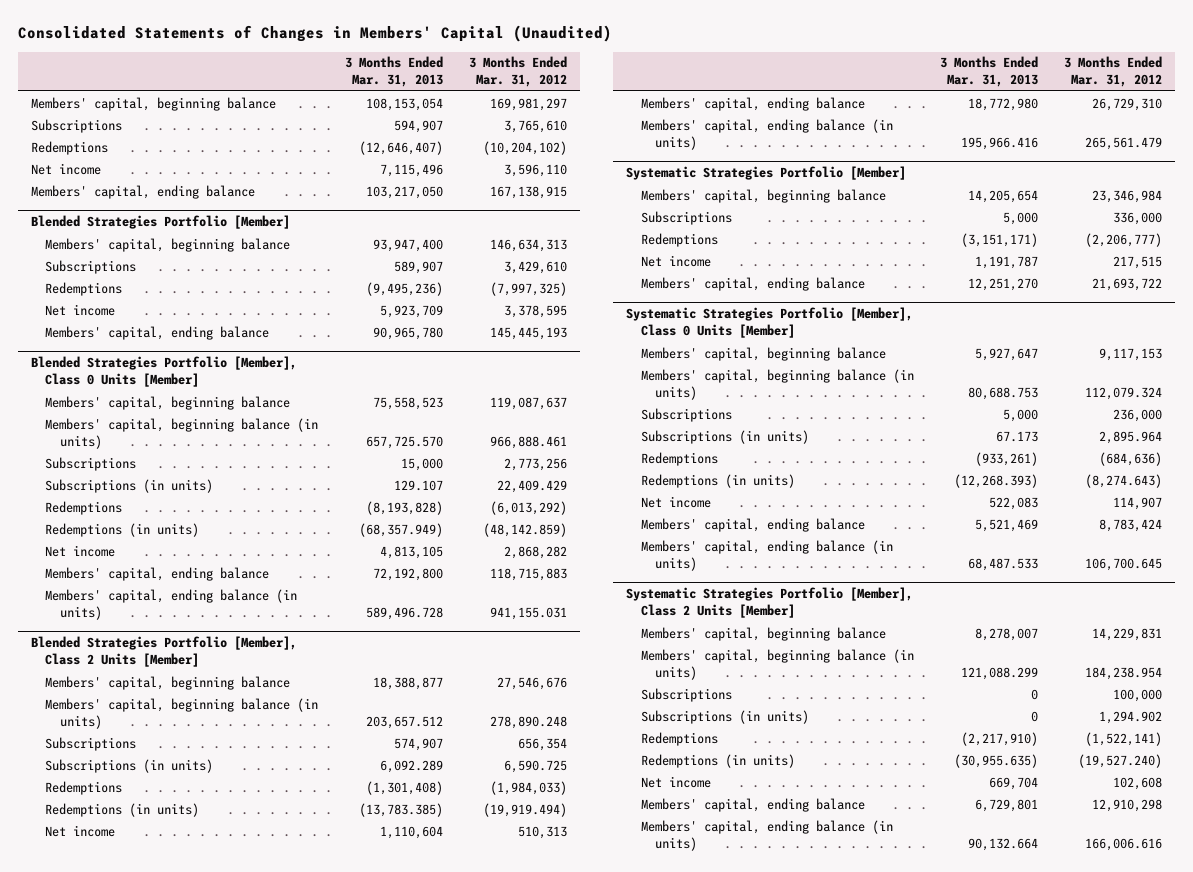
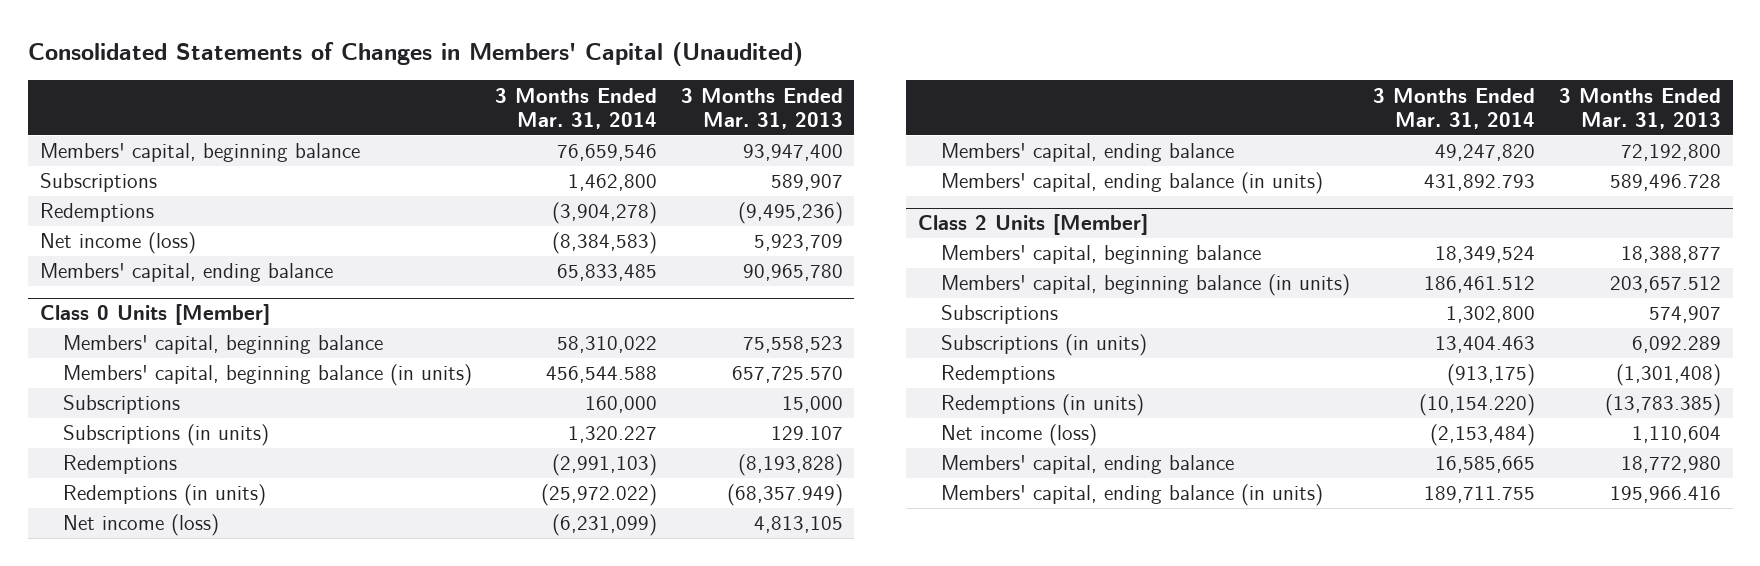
- | 3 Months Ended Mar. 31, 2013 | 3 Months Ended Mar. 31, 2012
+ | 3 Months Ended Mar. 31, 2014 | 3 Months Ended Mar. 31, 2013
- Members' capital, beginning balance | 108,153,054 | 169,981,297
- Subscriptions | 594,907 | 3,765,610
- Redemptions | (12,646,407) | (10,204,102)
- Net income | 7,115,496 | 3,596,110
- Members' capital, ending balance | 103,217,050 | 167,138,915
- Blended Strategies Portfolio [Member]
- Net income | 5,923,709 | 3,378,595
+ Net income (loss) | (8,384,583) | 5,923,709
- Blended Strategies Portfolio [Member], Class 0 Units [Member]
+ Class 0 Units [Member]
- Net income | 4,813,105 | 2,868,282
+ Net income (loss) | (6,231,099) | 4,813,105
- Blended Strategies Portfolio [Member], Class 2 Units [Member]
+ Class 2 Units [Member]
- Net income | 1,110,604 | 510,313
+ Net income (loss) | (2,153,484) | 1,110,604
- Systematic Strategies Portfolio [Member]
- Members' capital, beginning balance | 14,205,654 | 23,346,984
- Subscriptions | 5,000 | 336,000
- Redemptions | (3,151,171) | (2,206,777)
- Net income | 1,191,787 | 217,515
- Members' capital, ending balance | 12,251,270 | 21,693,722
- Systematic Strategies Portfolio [Member], Class 0 Units [Member]
- Members' capital, beginning balance | 5,927,647 | 9,117,153
- Members' capital, beginning balance (in units) | 80,688.753 | 112,079.324
- Subscriptions | 5,000 | 236,000
- Subscriptions (in units) | 67.173 | 2,895.964
- Redemptions | (933,261) | (684,636)
- Redemptions (in units) | (12,268.393) | (8,274.643)
- Net income | 522,083 | 114,907
- Members' capital, ending balance | 5,521,469 | 8,783,424
- Members' capital, ending balance (in units) | 68,487.533 | 106,700.645
- Systematic Strategies Portfolio [Member], Class 2 Units [Member]
- Members' capital, beginning balance | 8,278,007 | 14,229,831
- Members' capital, beginning balance (in units) | 121,088.299 | 184,238.954
- Subscriptions | 0 | 100,000
- Subscriptions (in units) | 0 | 1,294.902
- Redemptions | (2,217,910) | (1,522,141)
- Redemptions (in units) | (30,955.635) | (19,527.240)
- Net income | 669,704 | 102,608
- Members' capital, ending balance | 6,729,801 | 12,910,298
- Members' capital, ending balance (in units) | 90,132.664 | 166,006.616

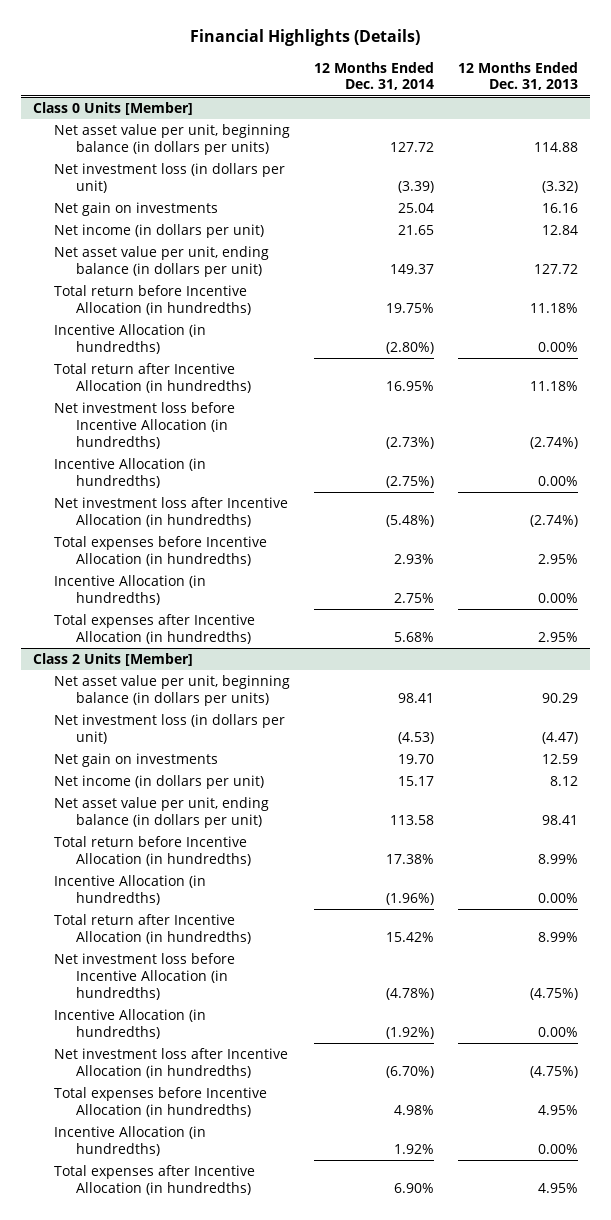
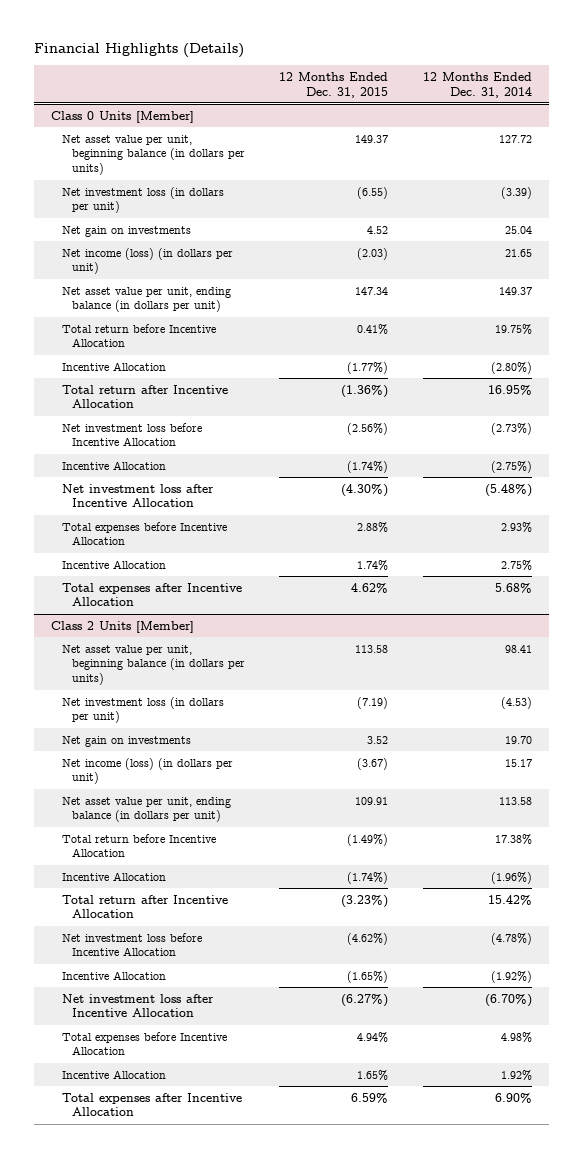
- | 12 Months Ended Dec. 31, 2014 | 12 Months Ended Dec. 31, 2013
+ | 12 Months Ended Dec. 31, 2015 | 12 Months Ended Dec. 31, 2014
@ Class 0 Units [Member]
- Net income (in dollars per unit) | 21.65 | 12.84
+ Net income (loss) (in dollars per unit) | (2.03) | 21.65
- Total return before Incentive Allocation (in hundredths) | 19.75% | 11.18%
- Incentive Allocation (in hundredths) | (2.80%) | 0.00%
- Total return after Incentive Allocation (in hundredths) | 16.95% | 11.18%
- Net investment loss before Incentive Allocation (in hundredths) | (2.73%) | (2.74%)
- Incentive Allocation (in hundredths) | (2.75%) | 0.00%
- Net investment loss after Incentive Allocation (in hundredths) | (5.48%) | (2.74%)
- Total expenses before Incentive Allocation (in hundredths) | 2.93% | 2.95%
- Incentive Allocation (in hundredths) | 2.75% | 0.00%
- Total expenses after Incentive Allocation (in hundredths) | 5.68% | 2.95%
+ Total return before Incentive Allocation | 0.41% | 19.75%
+ Incentive Allocation | (1.77%) | (2.80%)
+ Total return after Incentive Allocation | (1.36%) | 16.95%
+ Net investment loss before Incentive Allocation | (2.56%) | (2.73%)
+ Incentive Allocation | (1.74%) | (2.75%)
+ Net investment loss after Incentive Allocation | (4.30%) | (5.48%)
+ Total expenses before Incentive Allocation | 2.88% | 2.93%
+ Incentive Allocation | 1.74% | 2.75%
+ Total expenses after Incentive Allocation | 4.62% | 5.68%
@ Class 2 Units [Member]
- Net income (in dollars per unit) | 15.17 | 8.12
+ Net income (loss) (in dollars per unit) | (3.67) | 15.17
- Total return before Incentive Allocation (in hundredths) | 17.38% | 8.99%
- Incentive Allocation (in hundredths) | (1.96%) | 0.00%
- Total return after Incentive Allocation (in hundredths) | 15.42% | 8.99%
- Net investment loss before Incentive Allocation (in hundredths) | (4.78%) | (4.75%)
- Incentive Allocation (in hundredths) | (1.92%) | 0.00%
- Net investment loss after Incentive Allocation (in hundredths) | (6.70%) | (4.75%)
- Total expenses before Incentive Allocation (in hundredths) | 4.98% | 4.95%
- Incentive Allocation (in hundredths) | 1.92% | 0.00%
- Total expenses after Incentive Allocation (in hundredths) | 6.90% | 4.95%
+ Total return before Incentive Allocation | (1.49%) | 17.38%
+ Incentive Allocation | (1.74%) | (1.96%)
+ Total return after Incentive Allocation | (3.23%) | 15.42%
+ Net investment loss before Incentive Allocation | (4.62%) | (4.78%)
+ Incentive Allocation | (1.65%) | (1.92%)
+ Net investment loss after Incentive Allocation | (6.27%) | (6.70%)
+ Total expenses before Incentive Allocation | 4.94% | 4.98%
+ Incentive Allocation | 1.65% | 1.92%
+ Total expenses after Incentive Allocation | 6.59% | 6.90%

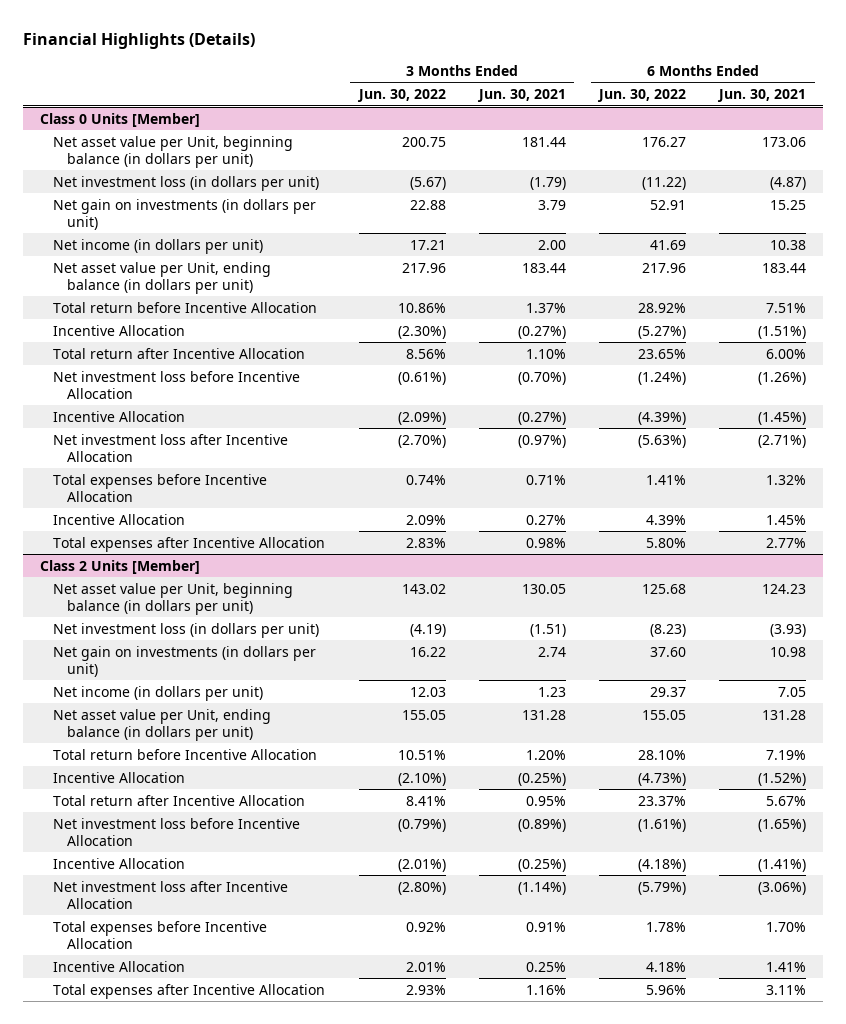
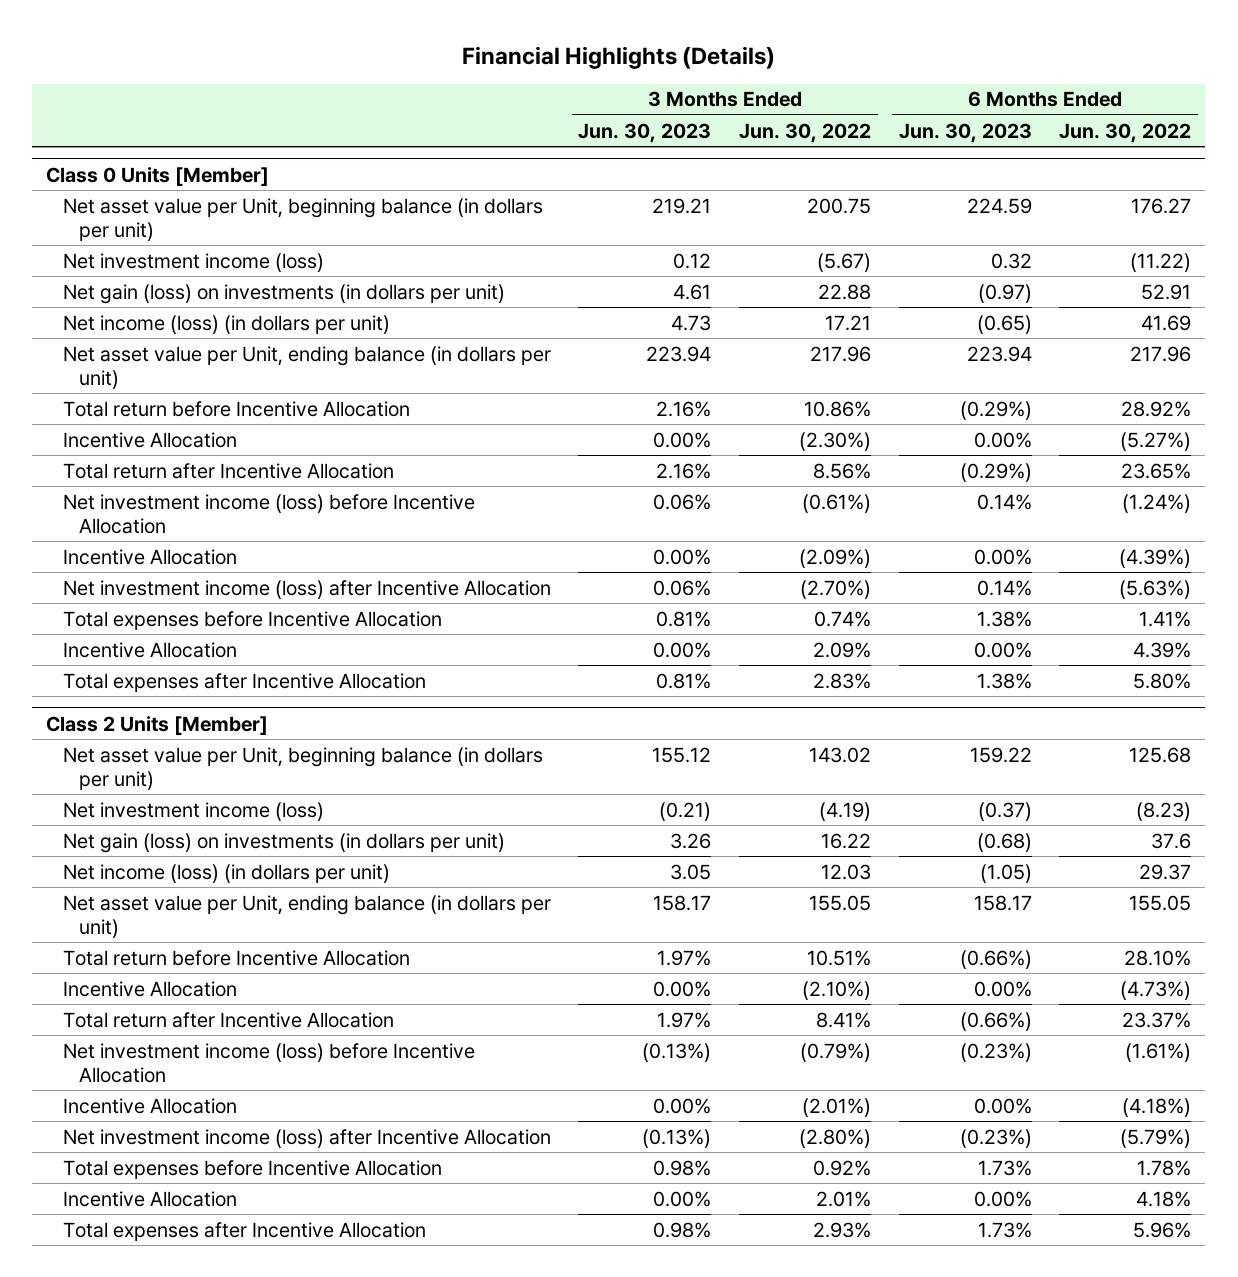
- | 3 Months Ended Jun. 30, 2022 | 3 Months Ended Jun. 30, 2021 | 6 Months Ended Jun. 30, 2022 | 6 Months Ended Jun. 30, 2021
+ | 3 Months Ended Jun. 30, 2023 | 3 Months Ended Jun. 30, 2022 | 6 Months Ended Jun. 30, 2023 | 6 Months Ended Jun. 30, 2022
@ Class 0 Units [Member]
- Net investment loss (in dollars per unit) | (5.67) | (1.79) | (11.22) | (4.87)
- Net gain on investments (in dollars per unit) | 22.88 | 3.79 | 52.91 | 15.25
- Net income (in dollars per unit) | 17.21 | 2.00 | 41.69 | 10.38
+ Net investment income (loss) | 0.12 | (5.67) | 0.32 | (11.22)
+ Net gain (loss) on investments (in dollars per unit) | 4.61 | 22.88 | (0.97) | 52.91
+ Net income (loss) (in dollars per unit) | 4.73 | 17.21 | (0.65) | 41.69
- Net investment loss before Incentive Allocation | (0.61%) | (0.70%) | (1.24%) | (1.26%)
+ Net investment income (loss) before Incentive Allocation | 0.06% | (0.61%) | 0.14% | (1.24%)
- Net investment loss after Incentive Allocation | (2.70%) | (0.97%) | (5.63%) | (2.71%)
+ Net investment income (loss) after Incentive Allocation | 0.06% | (2.70%) | 0.14% | (5.63%)
@ Class 2 Units [Member]
- Net investment loss (in dollars per unit) | (4.19) | (1.51) | (8.23) | (3.93)
- Net gain on investments (in dollars per unit) | 16.22 | 2.74 | 37.60 | 10.98
- Net income (in dollars per unit) | 12.03 | 1.23 | 29.37 | 7.05
+ Net investment income (loss) | (0.21) | (4.19) | (0.37) | (8.23)
+ Net gain (loss) on investments (in dollars per unit) | 3.26 | 16.22 | (0.68) | 37.6
+ Net income (loss) (in dollars per unit) | 3.05 | 12.03 | (1.05) | 29.37
- Net investment loss before Incentive Allocation | (0.79%) | (0.89%) | (1.61%) | (1.65%)
+ Net investment income (loss) before Incentive Allocation | (0.13%) | (0.79%) | (0.23%) | (1.61%)
- Net investment loss after Incentive Allocation | (2.80%) | (1.14%) | (5.79%) | (3.06%)
+ Net investment income (loss) after Incentive Allocation | (0.13%) | (2.80%) | (0.23%) | (5.79%)

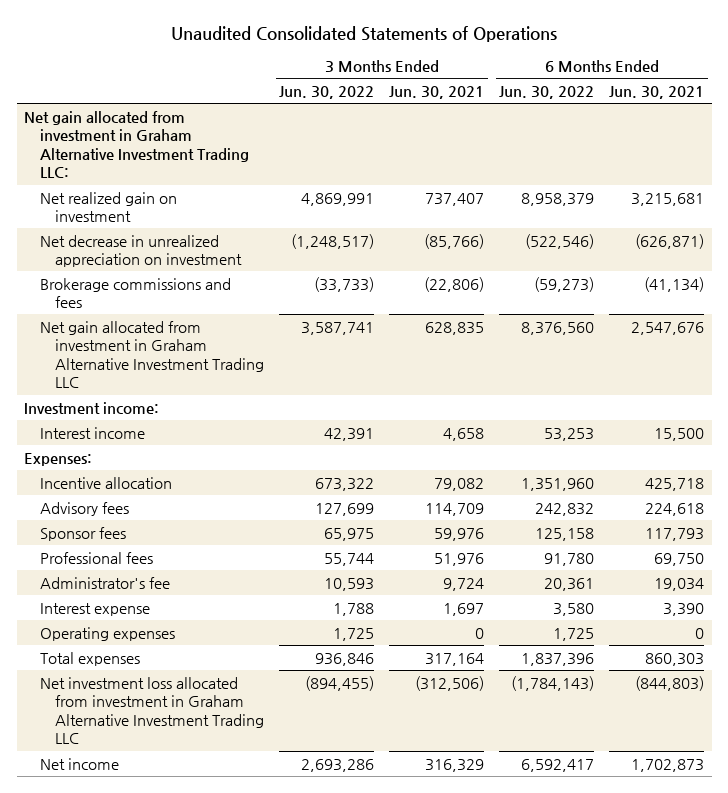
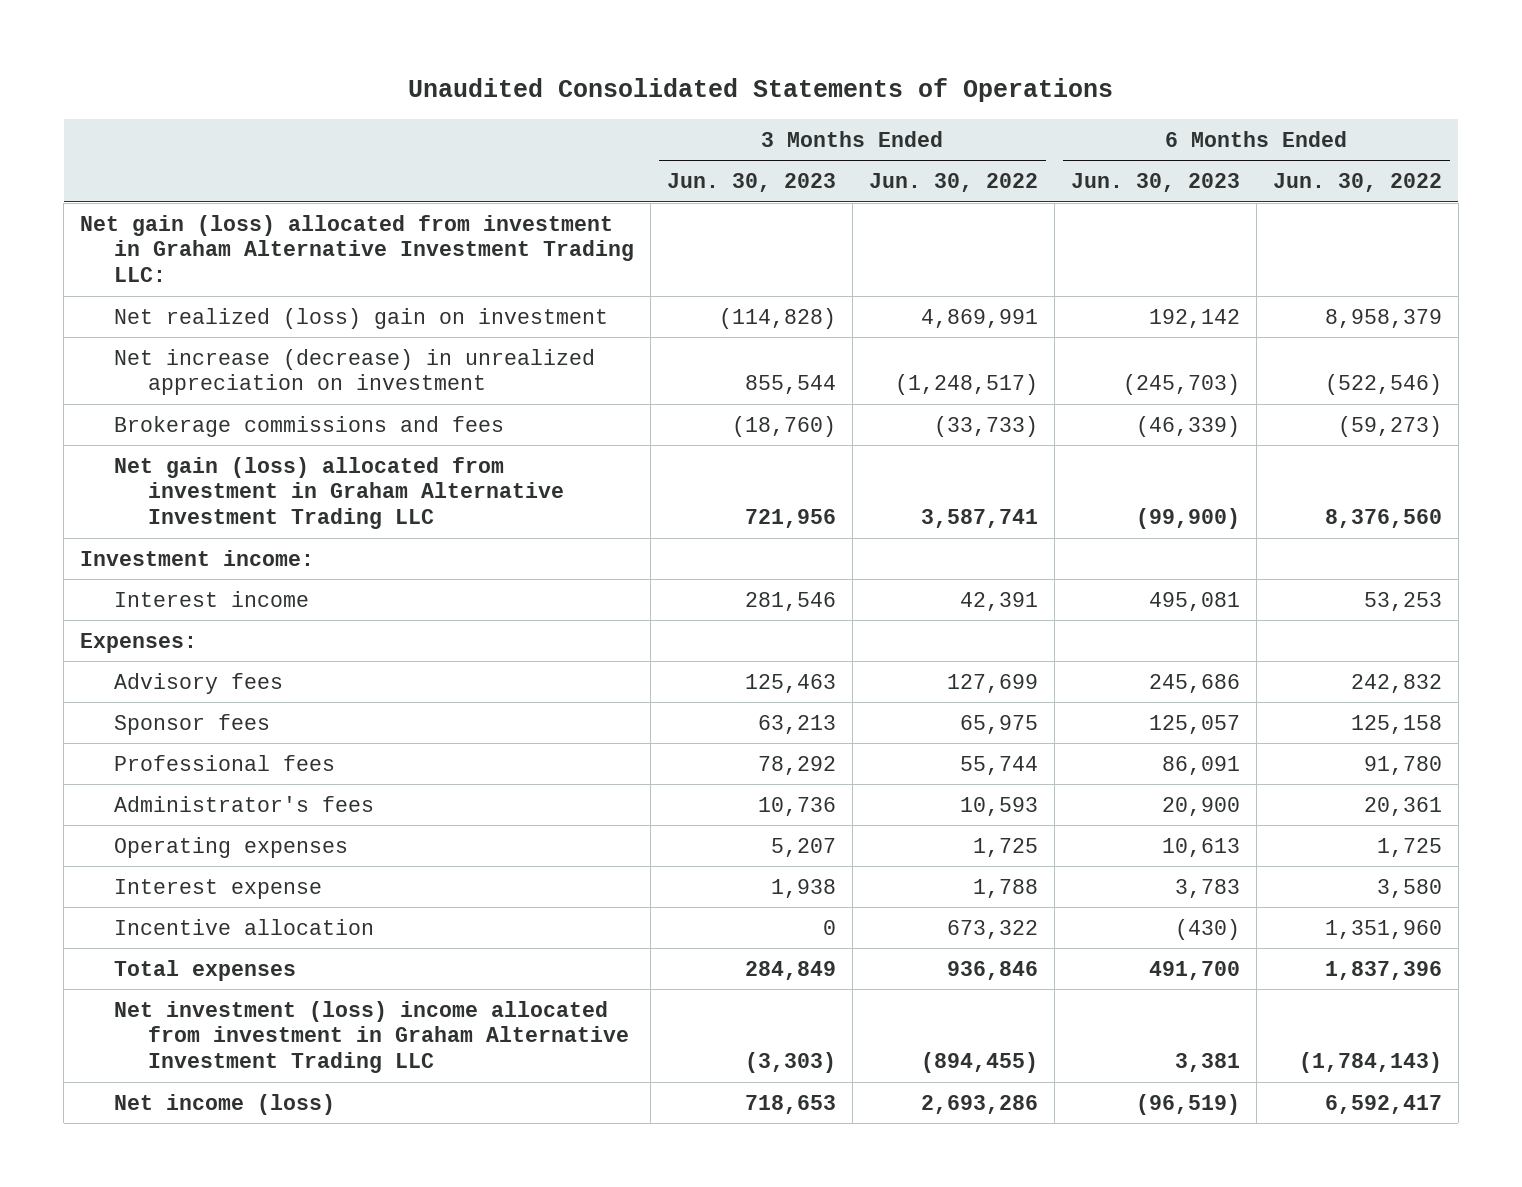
- | 3 Months Ended Jun. 30, 2022 | 3 Months Ended Jun. 30, 2021 | 6 Months Ended Jun. 30, 2022 | 6 Months Ended Jun. 30, 2021
+ | 3 Months Ended Jun. 30, 2023 | 3 Months Ended Jun. 30, 2022 | 6 Months Ended Jun. 30, 2023 | 6 Months Ended Jun. 30, 2022
- Net gain allocated from investment in Graham Alternative Investment Trading LLC:
- Net realized gain on investment | 4,869,991 | 737,407 | 8,958,379 | 3,215,681
- Net decrease in unrealized appreciation on investment | (1,248,517) | (85,766) | (522,546) | (626,871)
+ Net gain (loss) allocated from investment in Graham Alternative Investment Trading LLC:
+ Net realized (loss) gain on investment | (114,828) | 4,869,991 | 192,142 | 8,958,379
+ Net increase (decrease) in unrealized appreciation on investment | 855,544 | (1,248,517) | (245,703) | (522,546)
- Net gain allocated from investment in Graham Alternative Investment Trading LLC | 3,587,741 | 628,835 | 8,376,560 | 2,547,676
+ Net gain (loss) allocated from investment in Graham Alternative Investment Trading LLC | 721,956 | 3,587,741 | (99,900) | 8,376,560
- Administrator's fee | 10,593 | 9,724 | 20,361 | 19,034
+ Administrator's fees | 10,736 | 10,593 | 20,900 | 20,361
moved down: Interest expense | 1,938 | 1,788 | 3,783 | 3,580
moved down: Incentive allocation | 0 | 673,322 | (430) | 1,351,960
- Net investment loss allocated from investment in Graham Alternative Investment Trading LLC | (894,455) | (312,506) | (1,784,143) | (844,803)
- Net income | 2,693,286 | 316,329 | 6,592,417 | 1,702,873
+ Net investment (loss) income allocated from investment in Graham Alternative Investment Trading LLC | (3,303) | (894,455) | 3,381 | (1,784,143)
+ Net income (loss) | 718,653 | 2,693,286 | (96,519) | 6,592,417

